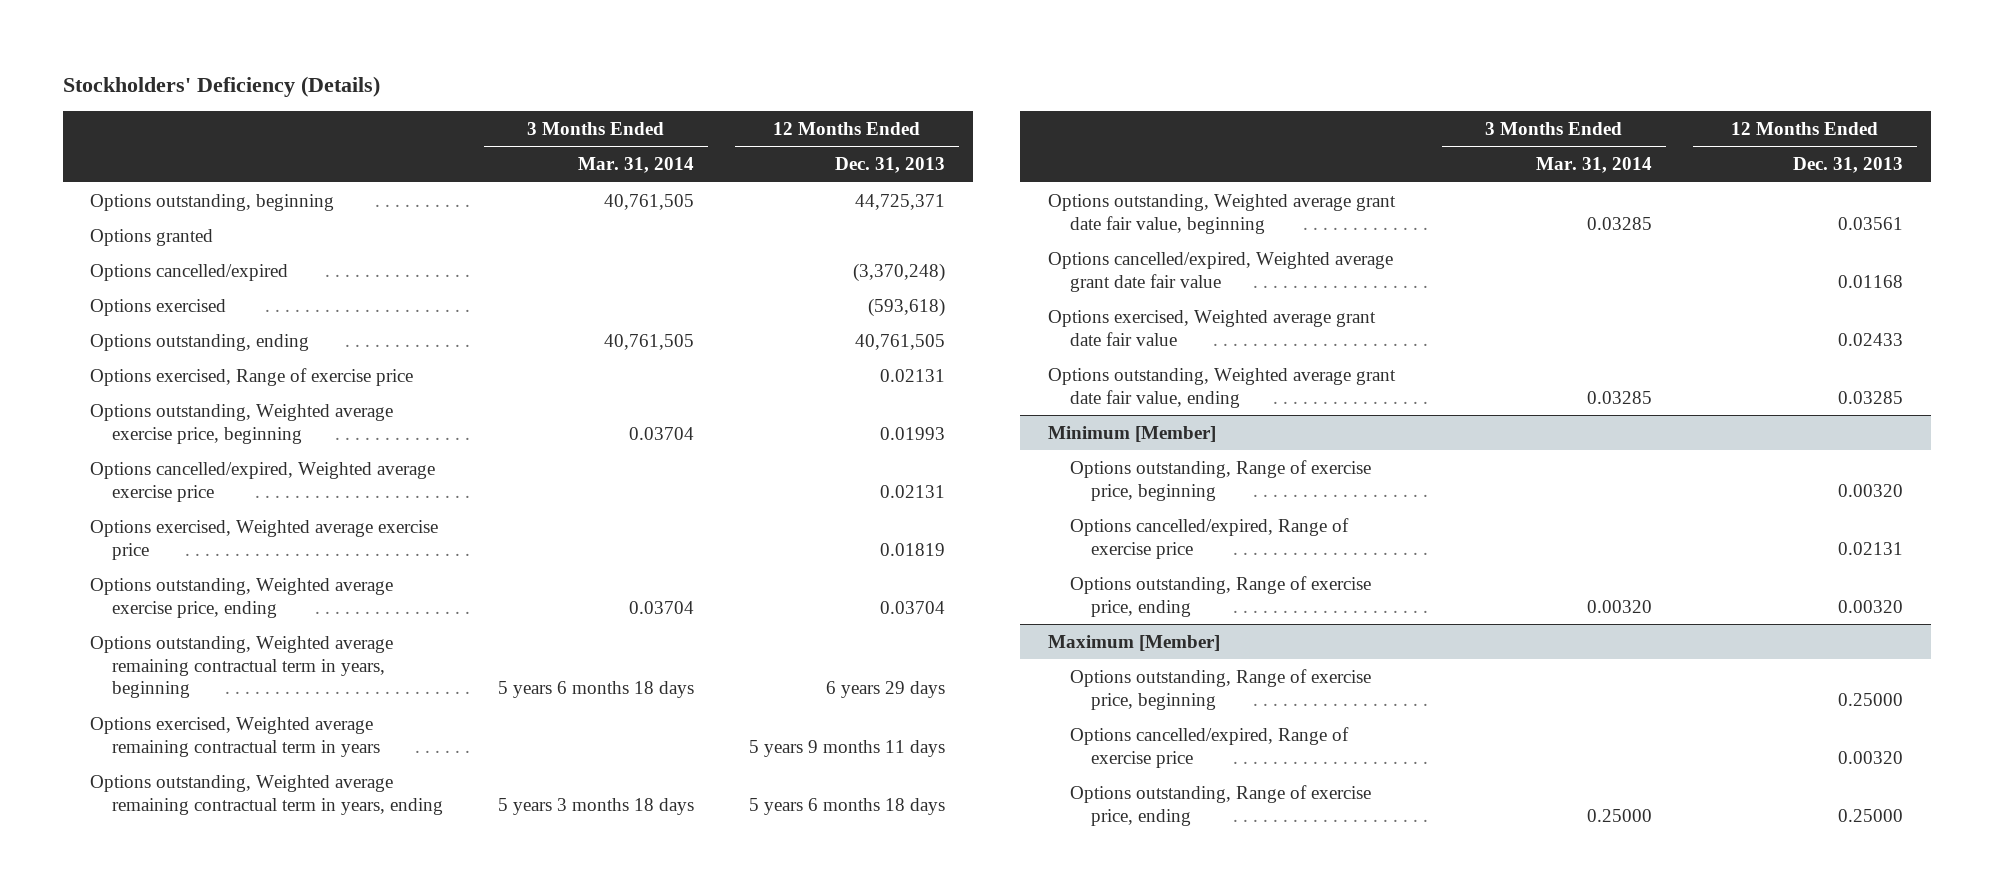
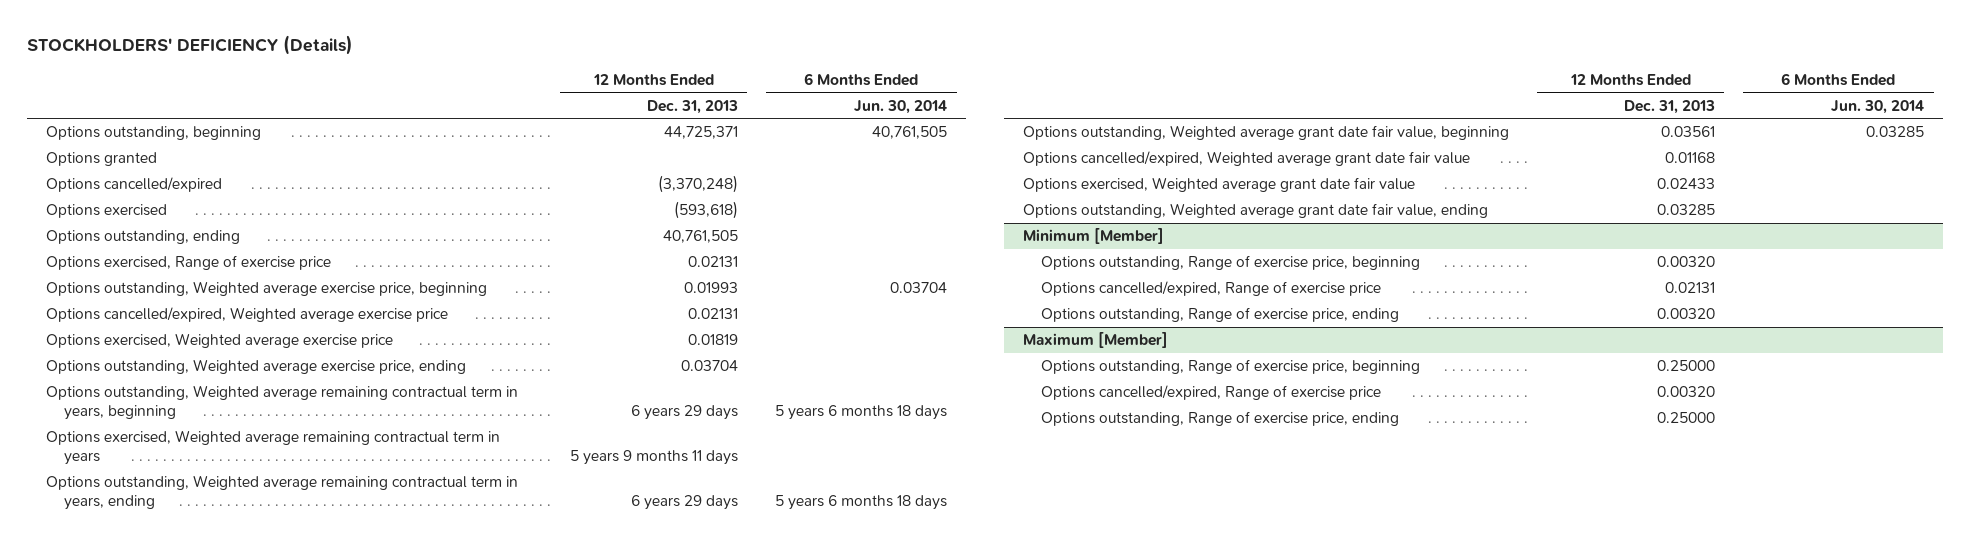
- Stockholders' Deficiency (Details)
+ STOCKHOLDERS' DEFICIENCY (Details)
- | 3 Months Ended Mar. 31, 2014 | 12 Months Ended Dec. 31, 2013
+ | 12 Months Ended Dec. 31, 2013 | 6 Months Ended Jun. 30, 2014
- Options outstanding, Weighted average remaining contractual term in years, ending | 5 years 3 months 18 days | 5 years 6 months 18 days
+ Options outstanding, Weighted average remaining contractual term in years, ending | 6 years 29 days | 5 years 6 months 18 days

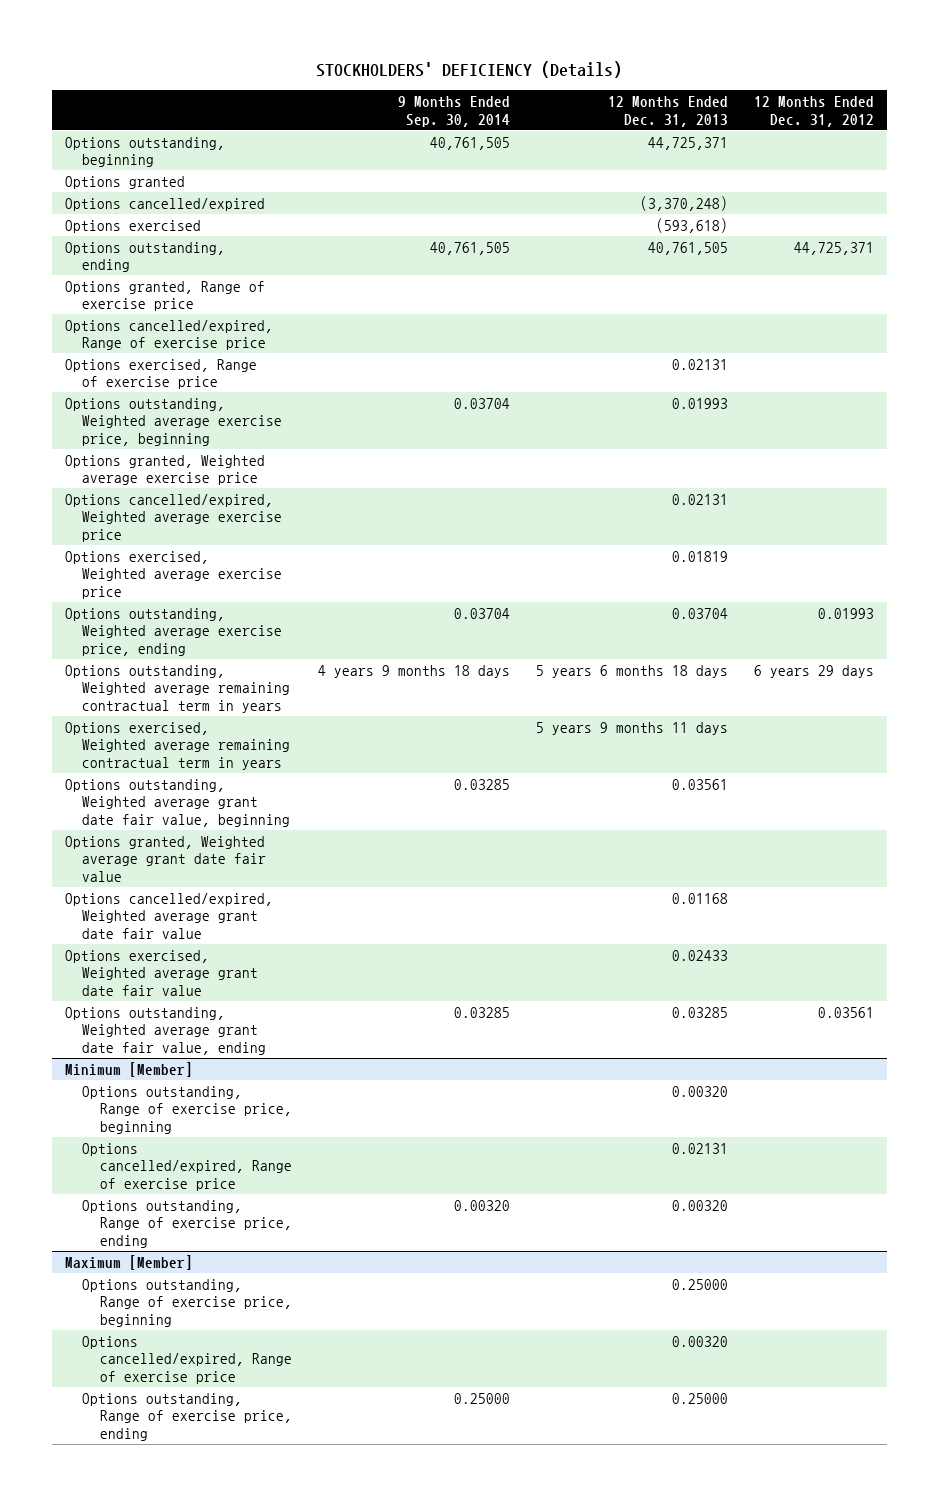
- | 12 Months Ended Dec. 31, 2013 | 6 Months Ended Jun. 30, 2014
+ | 9 Months Ended Sep. 30, 2014 | 12 Months Ended Dec. 31, 2013 | 12 Months Ended Dec. 31, 2012
+ Options granted, Range of exercise price
+ Options cancelled/expired, Range of exercise price
+ Options granted, Weighted average exercise price
- Options outstanding, Weighted average remaining contractual term in years, beginning | 6 years 29 days | 5 years 6 months 18 days
+ Options outstanding, Weighted average remaining contractual term in years | 4 years 9 months 18 days | 5 years 6 months 18 days | 6 years 29 days
- Options outstanding, Weighted average remaining contractual term in years, ending | 6 years 29 days | 5 years 6 months 18 days
+ Options granted, Weighted average grant date fair value

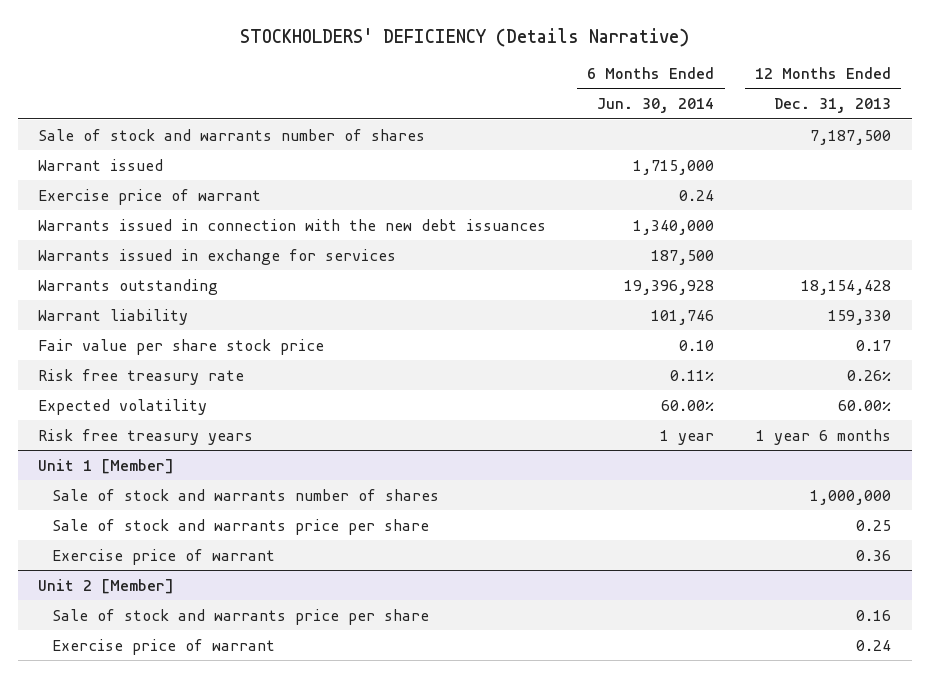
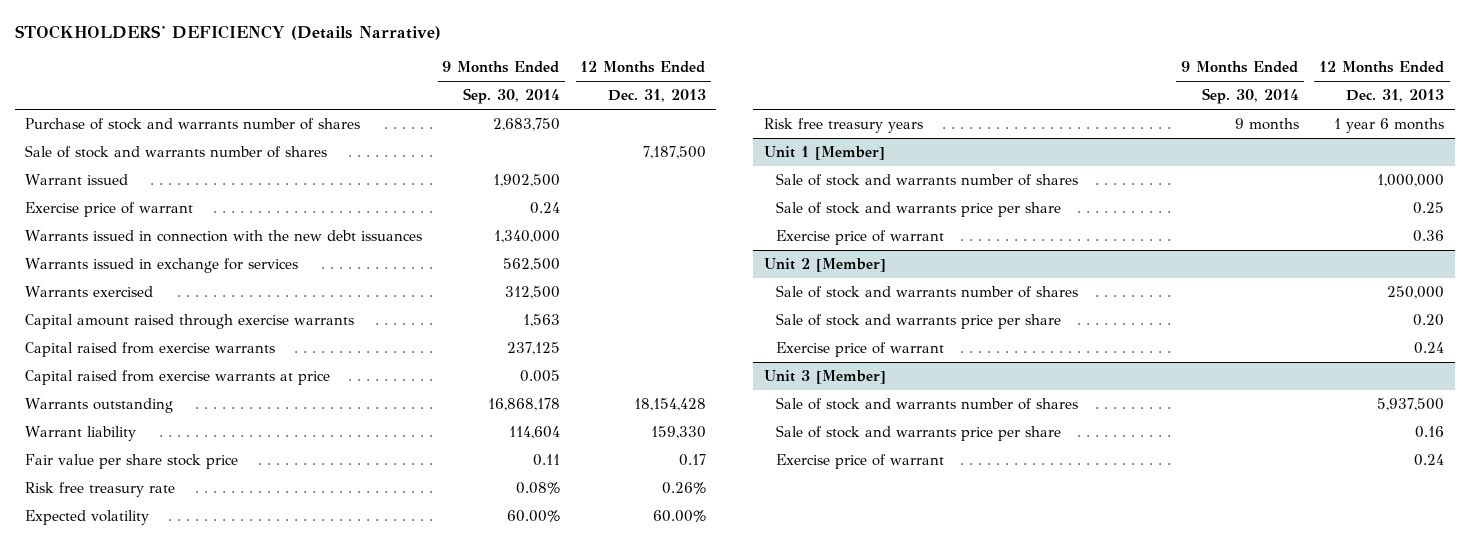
- | 6 Months Ended Jun. 30, 2014 | 12 Months Ended Dec. 31, 2013
+ | 9 Months Ended Sep. 30, 2014 | 12 Months Ended Dec. 31, 2013
+ Purchase of stock and warrants number of shares | 2,683,750 |
+ Warrants exercised | 312,500 |
+ Capital amount raised through exercise warrants | 1,563 |
+ Capital raised from exercise warrants | 237,125 |
+ Capital raised from exercise warrants at price | 0.005 |
@ Unit 2 [Member]
+ Sale of stock and warrants number of shares | | 250,000
+ Sale of stock and warrants price per share | | 0.20
+ Exercise price of warrant | | 0.24
+ Unit 3 [Member]
+ Sale of stock and warrants number of shares | | 5,937,500

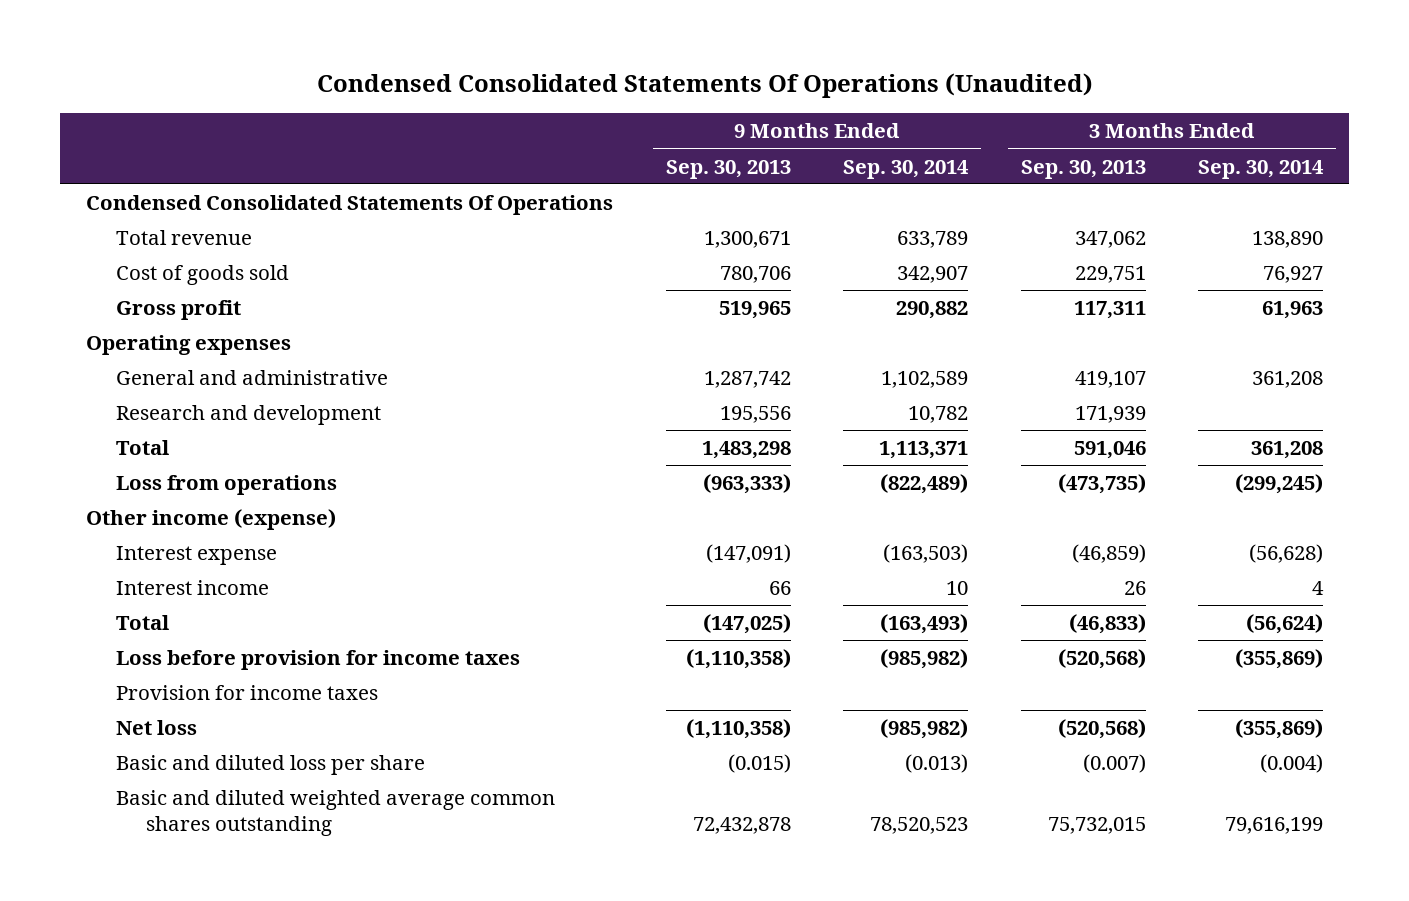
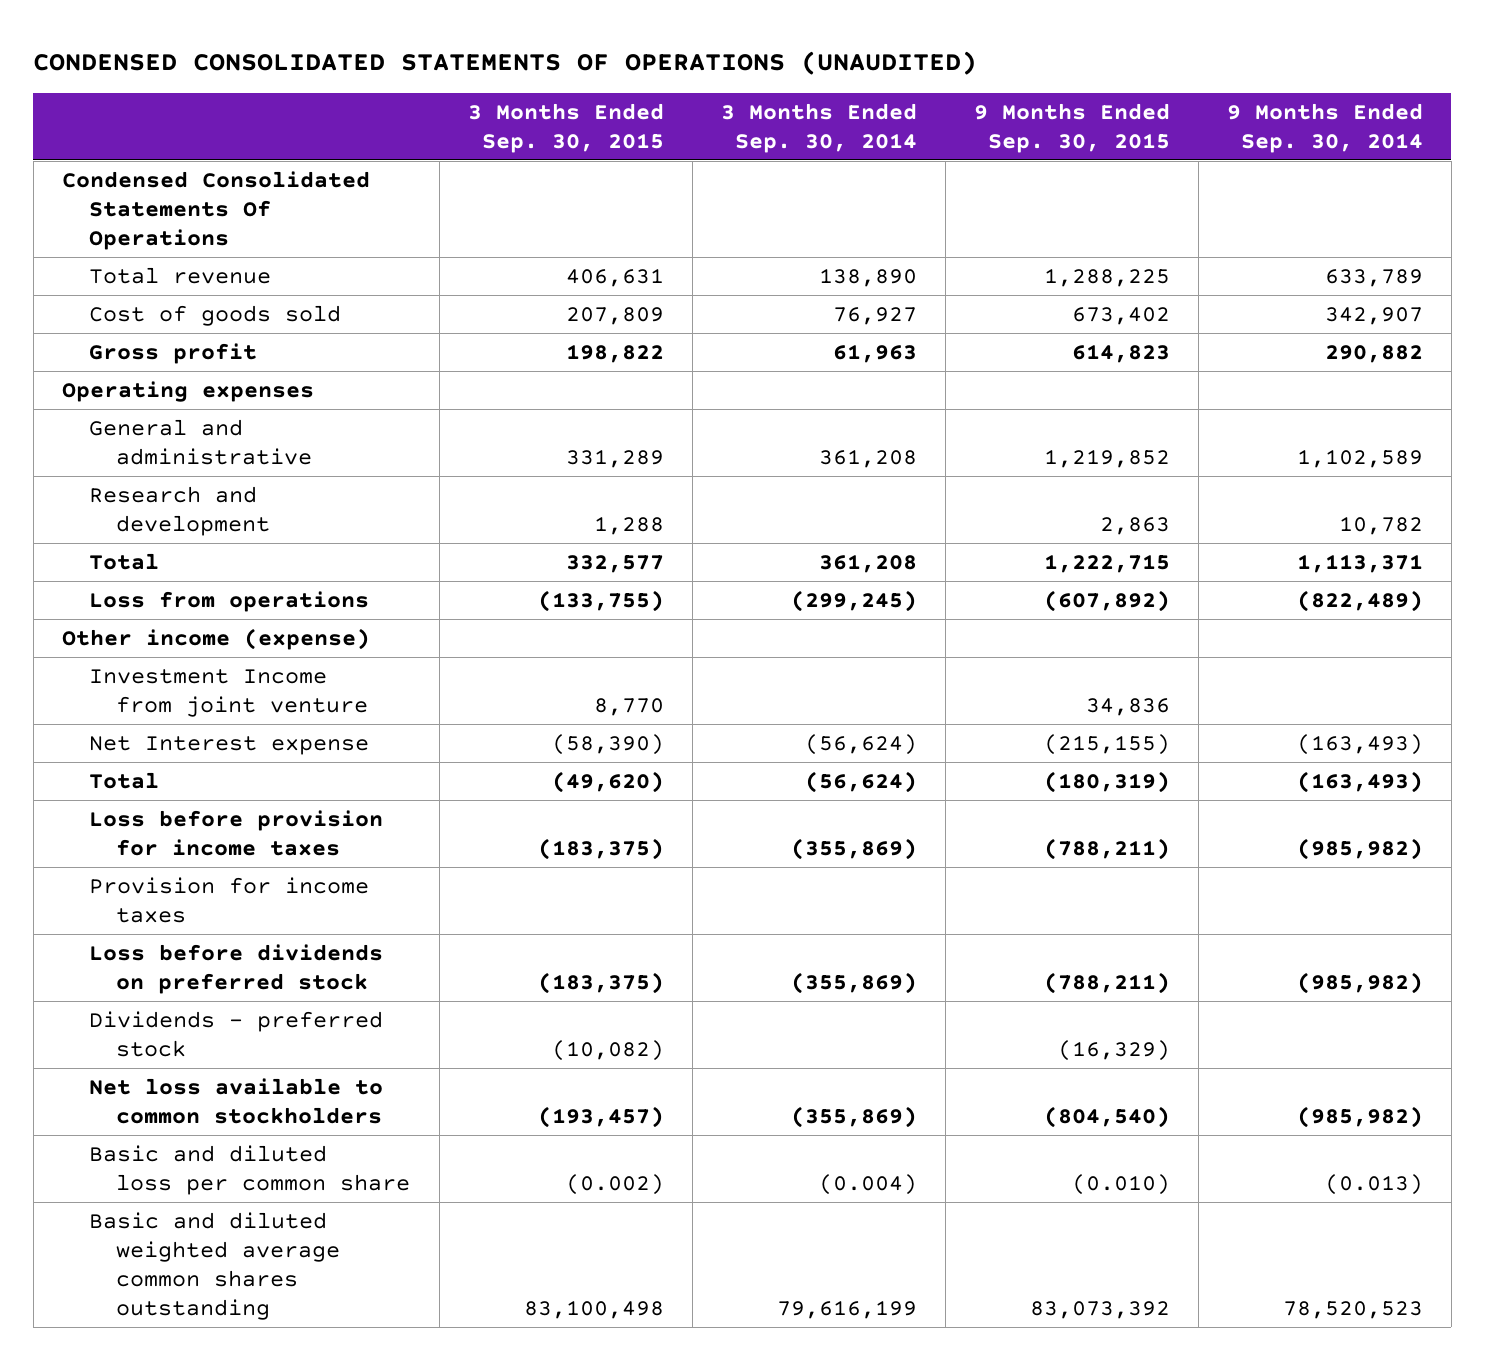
- Condensed Consolidated Statements Of Operations (Unaudited)
+ CONDENSED CONSOLIDATED STATEMENTS OF OPERATIONS (UNAUDITED)
- | 9 Months Ended Sep. 30, 2013 | 9 Months Ended Sep. 30, 2014 | 3 Months Ended Sep. 30, 2013 | 3 Months Ended Sep. 30, 2014
+ | 3 Months Ended Sep. 30, 2015 | 3 Months Ended Sep. 30, 2014 | 9 Months Ended Sep. 30, 2015 | 9 Months Ended Sep. 30, 2014
- Interest expense | (147,091) | (163,503) | (46,859) | (56,628)
- Interest income | 66 | 10 | 26 | 4
+ Investment Income from joint venture | 8,770 | | 34,836 |
+ Net Interest expense | (58,390) | (56,624) | (215,155) | (163,493)
- Net loss | (1,110,358) | (985,982) | (520,568) | (355,869)
- Basic and diluted loss per share | (0.015) | (0.013) | (0.007) | (0.004)
+ Loss before dividends on preferred stock | (183,375) | (355,869) | (788,211) | (985,982)
+ Dividends - preferred stock | (10,082) | | (16,329) |
+ Net loss available to common stockholders | (193,457) | (355,869) | (804,540) | (985,982)
+ Basic and diluted loss per common share | (0.002) | (0.004) | (0.010) | (0.013)

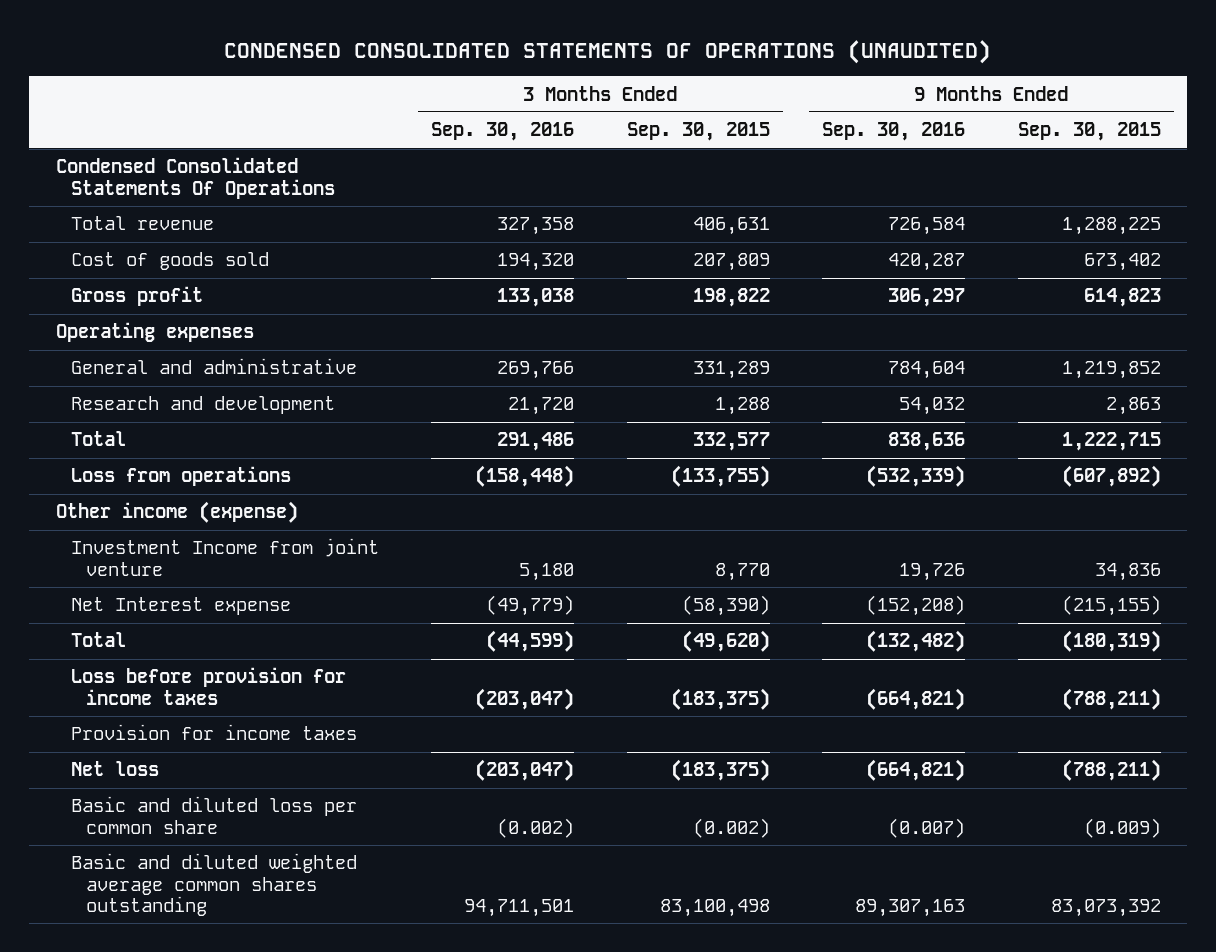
- | 3 Months Ended Sep. 30, 2015 | 3 Months Ended Sep. 30, 2014 | 9 Months Ended Sep. 30, 2015 | 9 Months Ended Sep. 30, 2014
+ | 3 Months Ended Sep. 30, 2016 | 3 Months Ended Sep. 30, 2015 | 9 Months Ended Sep. 30, 2016 | 9 Months Ended Sep. 30, 2015
- Loss before dividends on preferred stock | (183,375) | (355,869) | (788,211) | (985,982)
- Dividends - preferred stock | (10,082) | | (16,329) |
- Net loss available to common stockholders | (193,457) | (355,869) | (804,540) | (985,982)
- Basic and diluted loss per common share | (0.002) | (0.004) | (0.010) | (0.013)
+ Net loss | (203,047) | (183,375) | (664,821) | (788,211)
+ Basic and diluted loss per common share | (0.002) | (0.002) | (0.007) | (0.009)

